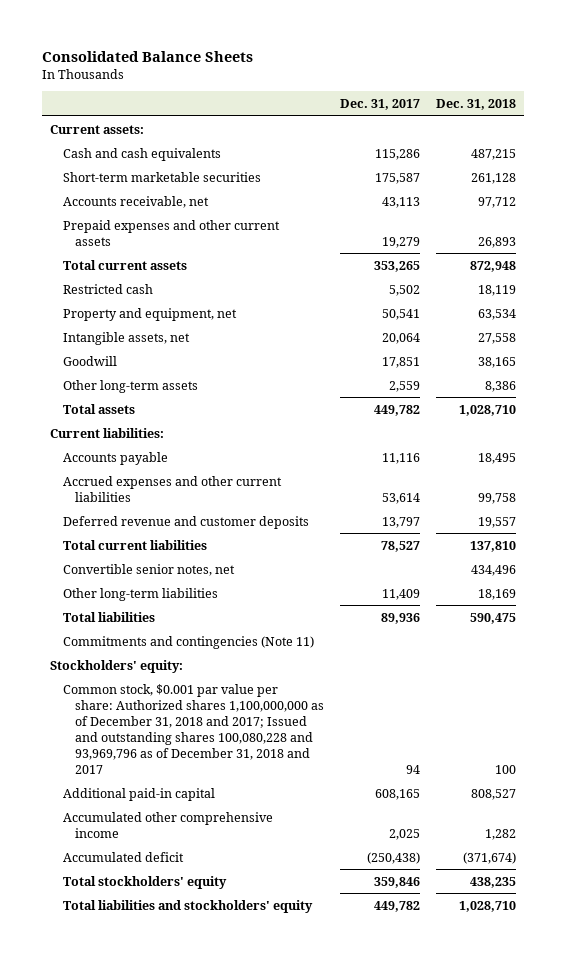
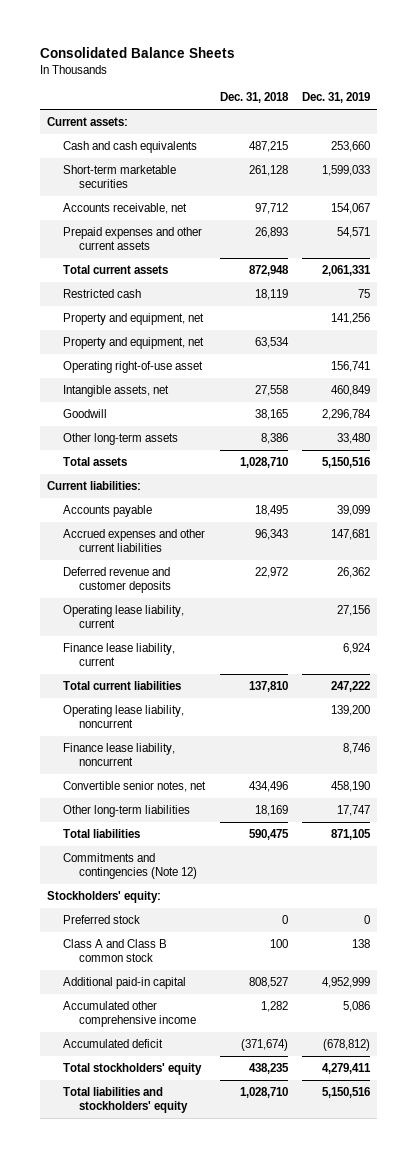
- | Dec. 31, 2017 | Dec. 31, 2018
+ | Dec. 31, 2018 | Dec. 31, 2019
+ Property and equipment, net | | 141,256
+ Operating right-of-use asset | | 156,741
- Accrued expenses and other current liabilities | 53,614 | 99,758
- Deferred revenue and customer deposits | 13,797 | 19,557
+ Accrued expenses and other current liabilities | 96,343 | 147,681
+ Deferred revenue and customer deposits | 22,972 | 26,362
+ Operating lease liability, current | | 27,156
+ Finance lease liability, current | | 6,924
+ Operating lease liability, noncurrent | | 139,200
+ Finance lease liability, noncurrent | | 8,746
- Commitments and contingencies (Note 11)
+ Commitments and contingencies (Note 12)
- Common stock, $0.001 par value per share: Authorized shares 1,100,000,000 as of December 31, 2018 and 2017; Issued and outstanding shares 100,080,228 and 93,969,796 as of December 31, 2018 and 2017 | 94 | 100
+ Preferred stock | 0 | 0
+ Class A and Class B common stock | 100 | 138

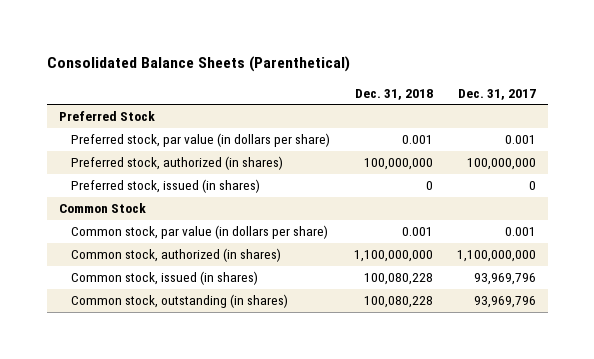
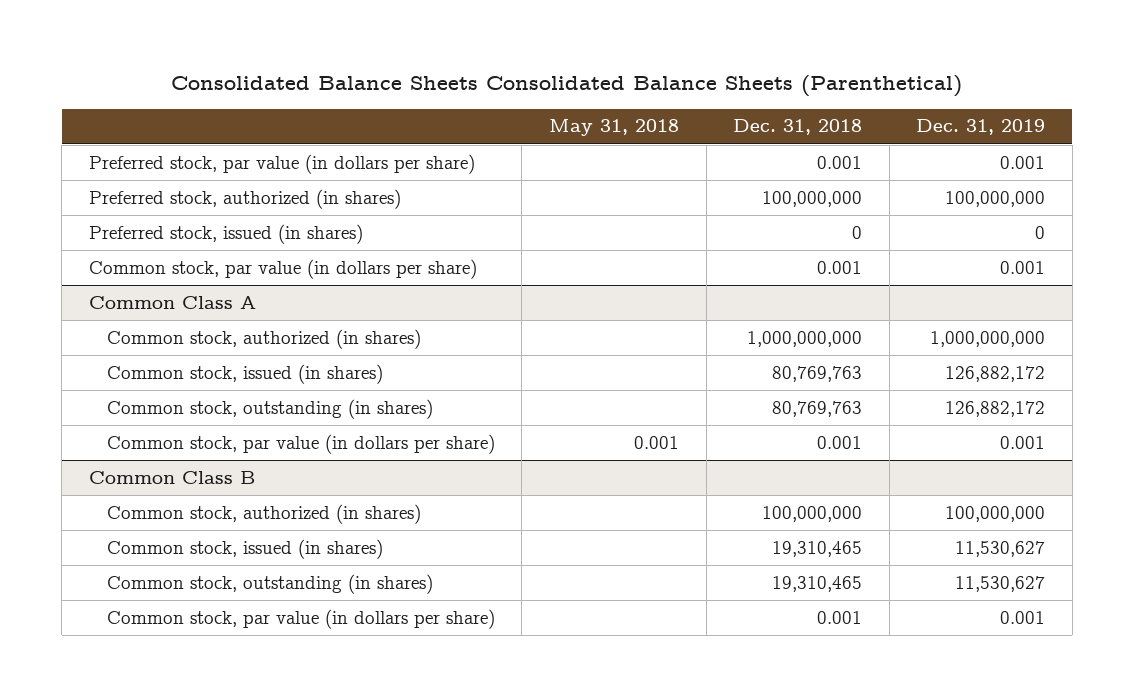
- Consolidated Balance Sheets (Parenthetical)
+ Consolidated Balance Sheets Consolidated Balance Sheets (Parenthetical)
- | Dec. 31, 2018 | Dec. 31, 2017
+ | May 31, 2018 | Dec. 31, 2018 | Dec. 31, 2019
- Preferred Stock
- Common Stock
- Common stock, authorized (in shares) | 1,100,000,000 | 1,100,000,000
- Common stock, issued (in shares) | 100,080,228 | 93,969,796
- Common stock, outstanding (in shares) | 100,080,228 | 93,969,796
+ Common Class A
+ Common stock, authorized (in shares) | | 1,000,000,000 | 1,000,000,000
+ Common stock, issued (in shares) | | 80,769,763 | 126,882,172
+ Common stock, outstanding (in shares) | | 80,769,763 | 126,882,172
+ Common stock, par value (in dollars per share) | 0.001 | 0.001 | 0.001
+ Common Class B
+ Common stock, authorized (in shares) | | 100,000,000 | 100,000,000
+ Common stock, issued (in shares) | | 19,310,465 | 11,530,627
+ Common stock, outstanding (in shares) | | 19,310,465 | 11,530,627
+ Common stock, par value (in dollars per share) | | 0.001 | 0.001

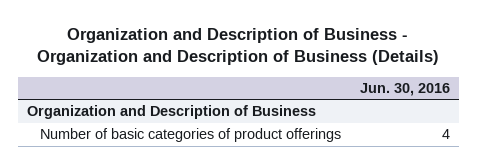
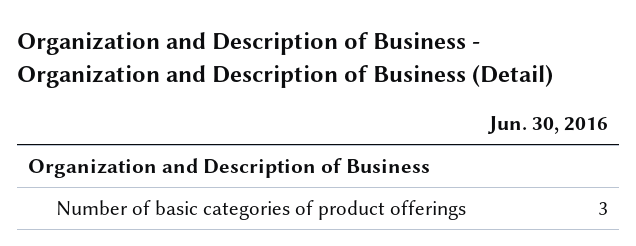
- Organization and Description of Business - Organization and Description of Business (Details)
+ Organization and Description of Business - Organization and Description of Business (Detail)
- Number of basic categories of product offerings | 4
+ Number of basic categories of product offerings | 3

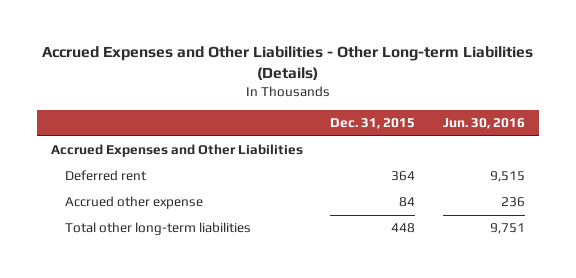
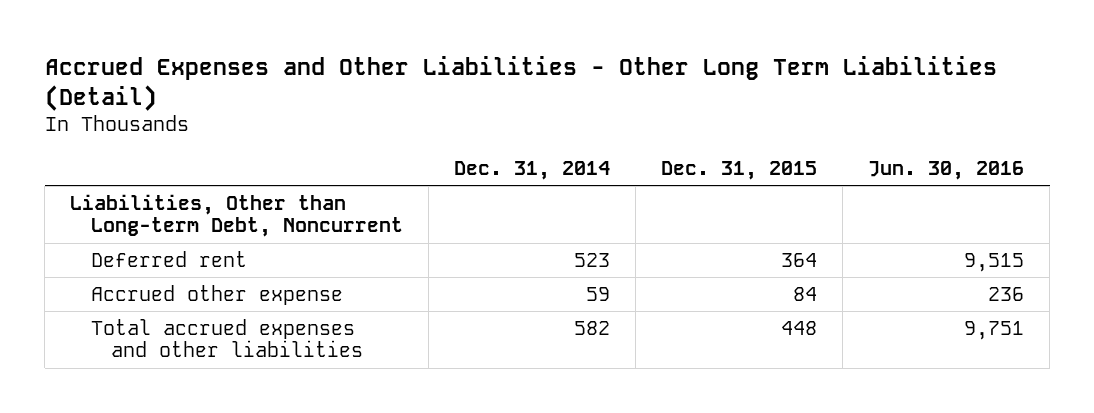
- Accrued Expenses and Other Liabilities - Other Long-term Liabilities (Details)
+ Accrued Expenses and Other Liabilities - Other Long Term Liabilities (Detail)
- | Dec. 31, 2015 | Jun. 30, 2016
+ | Dec. 31, 2014 | Dec. 31, 2015 | Jun. 30, 2016
- Accrued Expenses and Other Liabilities
+ Liabilities, Other than Long-term Debt, Noncurrent
- Total other long-term liabilities | 448 | 9,751
+ Total accrued expenses and other liabilities | 582 | 448 | 9,751

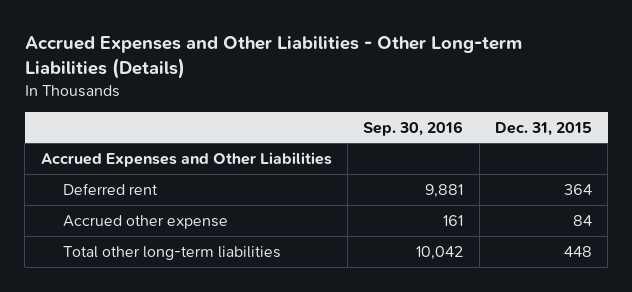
- Accrued Expenses and Other Liabilities - Other Long Term Liabilities (Detail)
+ Accrued Expenses and Other Liabilities - Other Long-term Liabilities (Details)
- | Dec. 31, 2014 | Dec. 31, 2015 | Jun. 30, 2016
+ | Sep. 30, 2016 | Dec. 31, 2015
- Liabilities, Other than Long-term Debt, Noncurrent
+ Accrued Expenses and Other Liabilities
- Total accrued expenses and other liabilities | 582 | 448 | 9,751
+ Total other long-term liabilities | 10,042 | 448

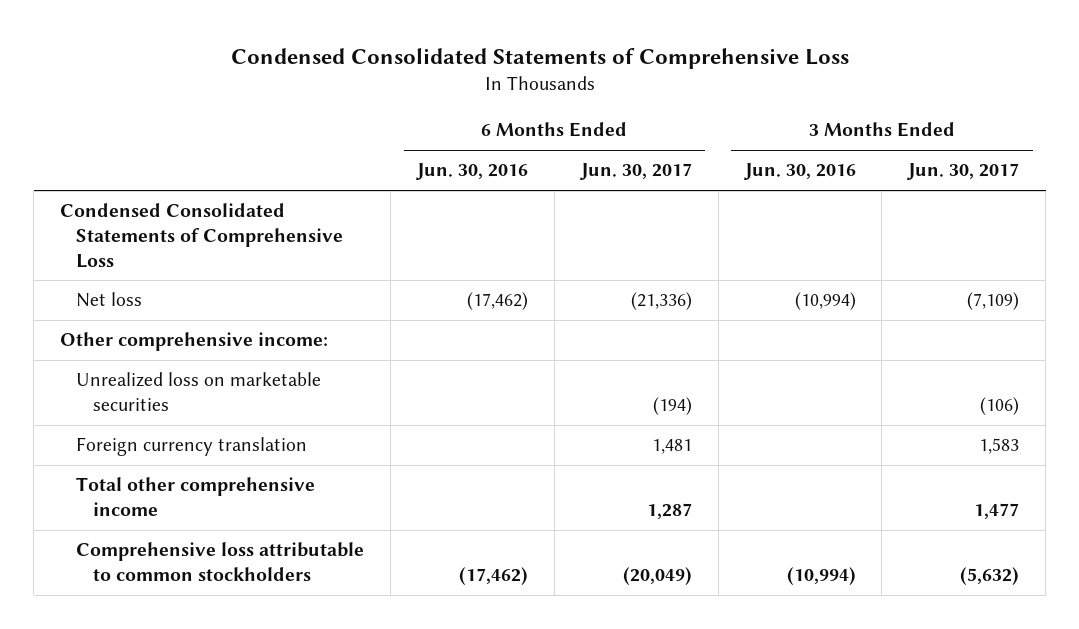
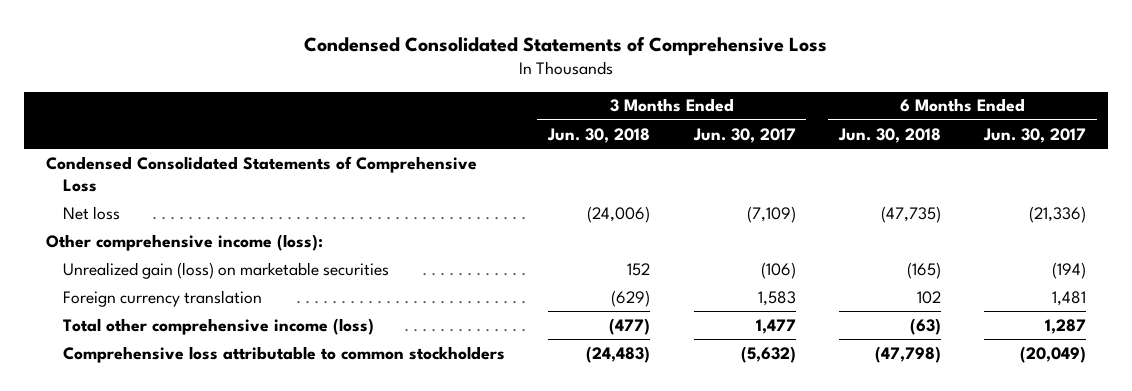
- | 6 Months Ended Jun. 30, 2016 | 6 Months Ended Jun. 30, 2017 | 3 Months Ended Jun. 30, 2016 | 3 Months Ended Jun. 30, 2017
+ | 3 Months Ended Jun. 30, 2018 | 3 Months Ended Jun. 30, 2017 | 6 Months Ended Jun. 30, 2018 | 6 Months Ended Jun. 30, 2017
- Other comprehensive income:
- Unrealized loss on marketable securities | | (194) | | (106)
+ Other comprehensive income (loss):
+ Unrealized gain (loss) on marketable securities | 152 | (106) | (165) | (194)
- Total other comprehensive income | | 1,287 | | 1,477
+ Total other comprehensive income (loss) | (477) | 1,477 | (63) | 1,287

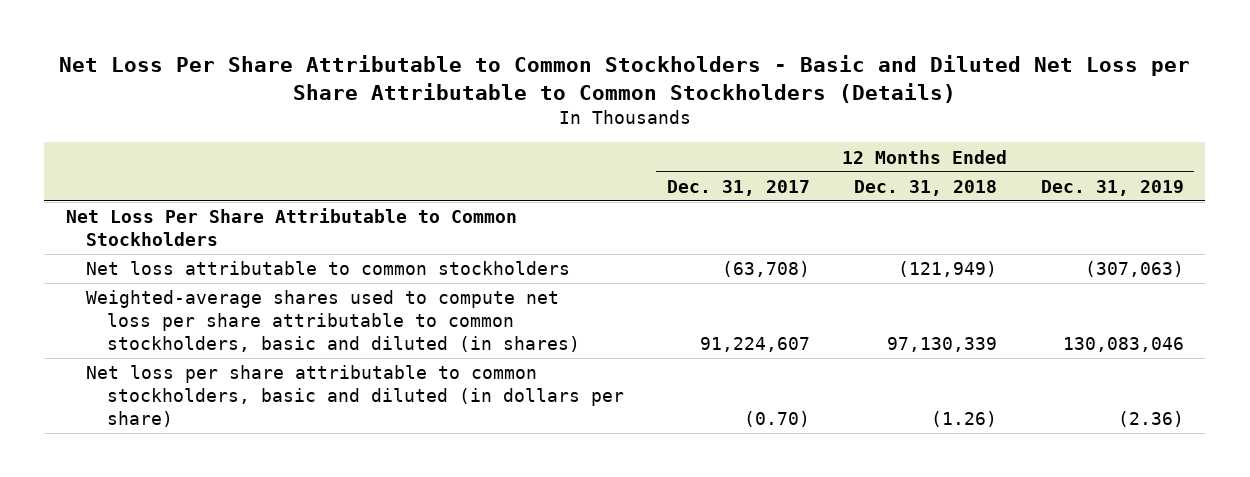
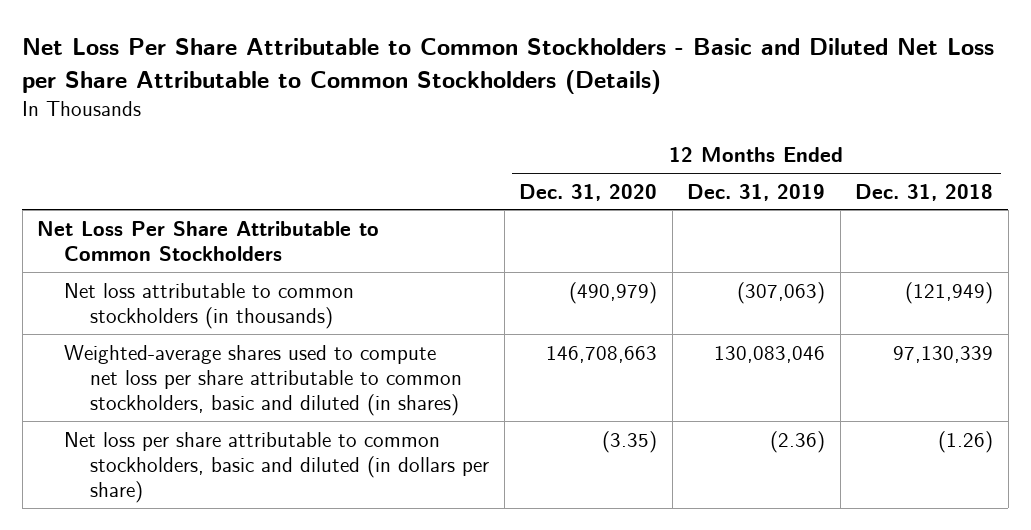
- | 12 Months Ended Dec. 31, 2017 | 12 Months Ended Dec. 31, 2018 | 12 Months Ended Dec. 31, 2019
+ | 12 Months Ended Dec. 31, 2020 | 12 Months Ended Dec. 31, 2019 | 12 Months Ended Dec. 31, 2018
- Net loss attributable to common stockholders | (63,708) | (121,949) | (307,063)
+ Net loss attributable to common stockholders (in thousands) | (490,979) | (307,063) | (121,949)

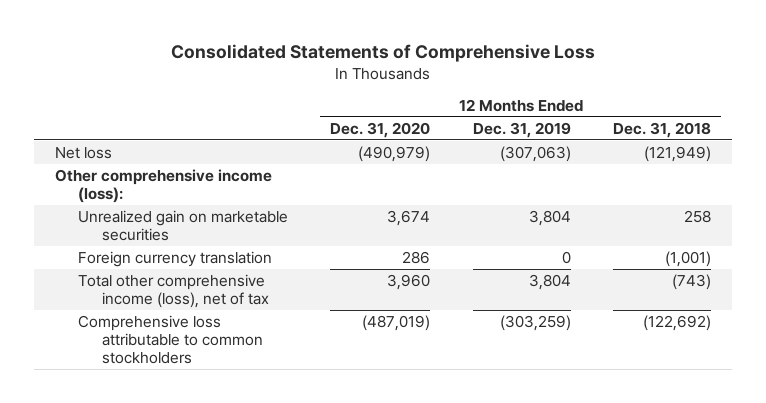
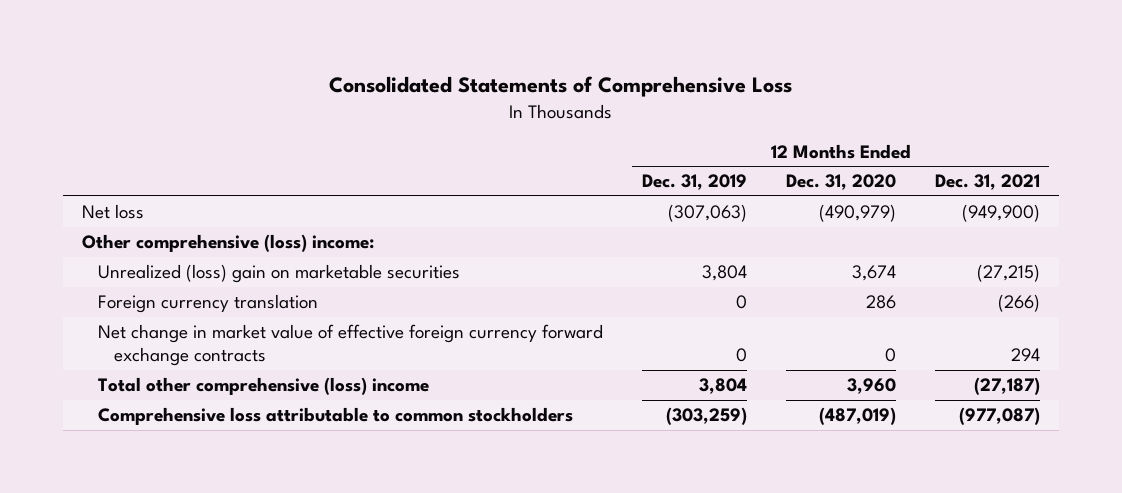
- | 12 Months Ended Dec. 31, 2020 | 12 Months Ended Dec. 31, 2019 | 12 Months Ended Dec. 31, 2018
+ | 12 Months Ended Dec. 31, 2019 | 12 Months Ended Dec. 31, 2020 | 12 Months Ended Dec. 31, 2021
- Other comprehensive income (loss):
- Unrealized gain on marketable securities | 3,674 | 3,804 | 258
+ Other comprehensive (loss) income:
+ Unrealized (loss) gain on marketable securities | 3,804 | 3,674 | (27,215)
- Total other comprehensive income (loss), net of tax | 3,960 | 3,804 | (743)
+ Net change in market value of effective foreign currency forward exchange contracts | 0 | 0 | 294
+ Total other comprehensive (loss) income | 3,804 | 3,960 | (27,187)

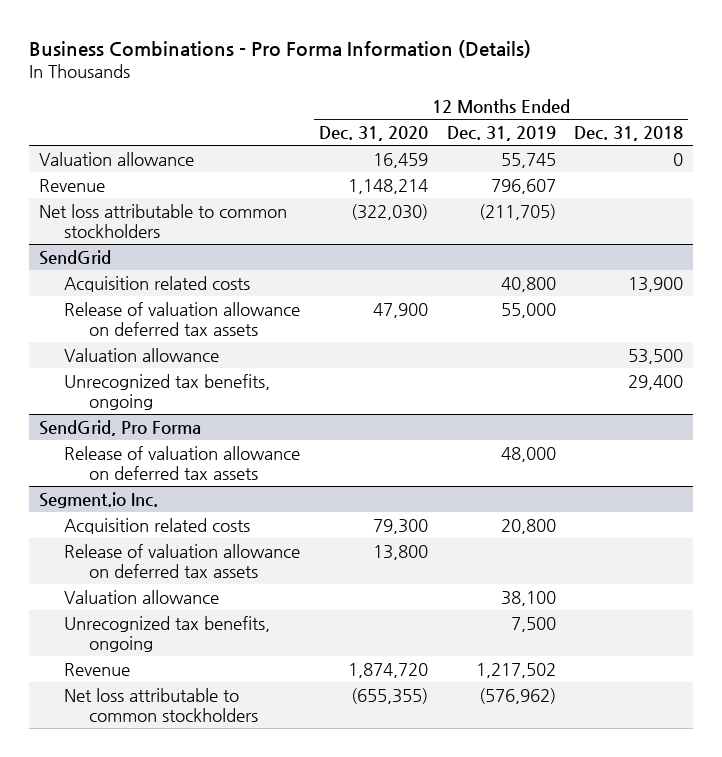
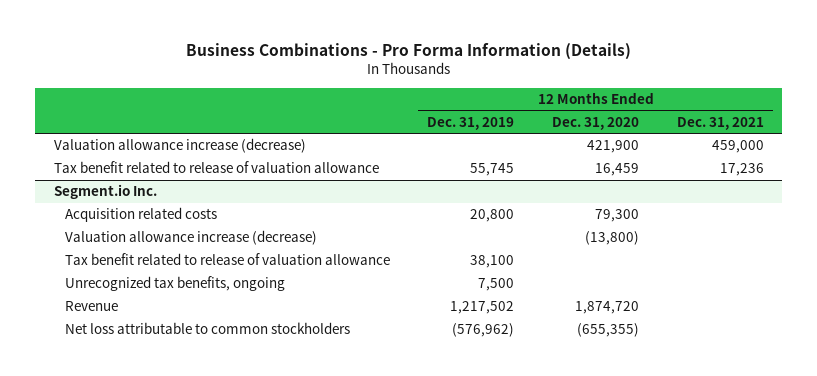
- | 12 Months Ended Dec. 31, 2020 | 12 Months Ended Dec. 31, 2019 | 12 Months Ended Dec. 31, 2018
+ | 12 Months Ended Dec. 31, 2019 | 12 Months Ended Dec. 31, 2020 | 12 Months Ended Dec. 31, 2021
- Valuation allowance | 16,459 | 55,745 | 0
- Revenue | 1,148,214 | 796,607 |
- Net loss attributable to common stockholders | (322,030) | (211,705) |
- SendGrid
- Acquisition related costs | | 40,800 | 13,900
- Release of valuation allowance on deferred tax assets | 47,900 | 55,000 |
- Valuation allowance | | | 53,500
- Unrecognized tax benefits, ongoing | | | 29,400
- SendGrid, Pro Forma
- Release of valuation allowance on deferred tax assets | | 48,000 |
+ Valuation allowance increase (decrease) | | 421,900 | 459,000
+ Tax benefit related to release of valuation allowance | 55,745 | 16,459 | 17,236
@ Segment.io Inc.
- Release of valuation allowance on deferred tax assets | 13,800 | |
- Valuation allowance | | 38,100 |
+ Valuation allowance increase (decrease) | | (13,800) |
+ Tax benefit related to release of valuation allowance | 38,100 | |

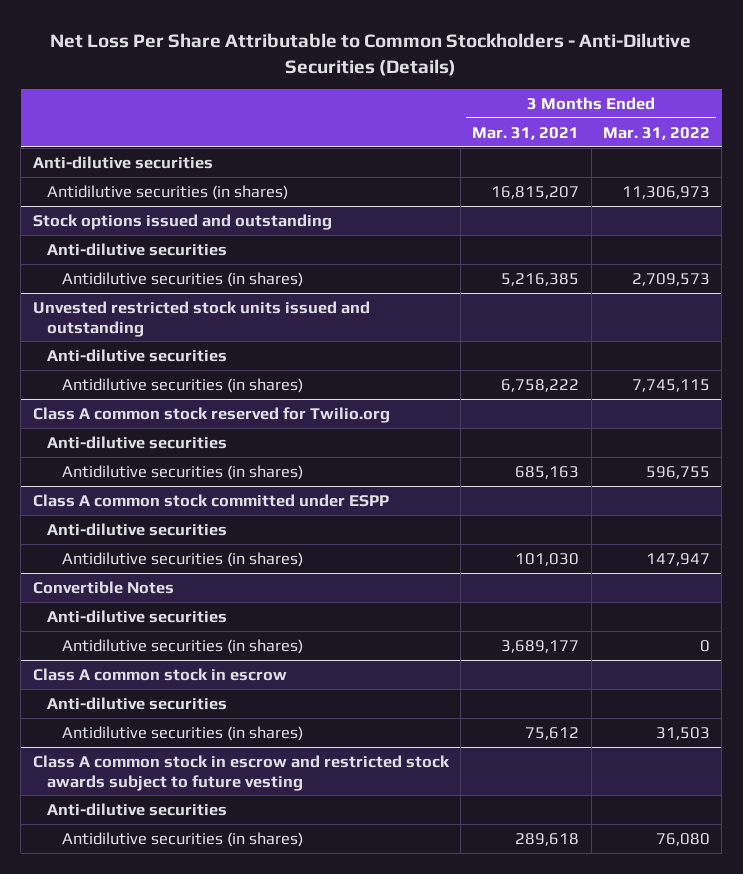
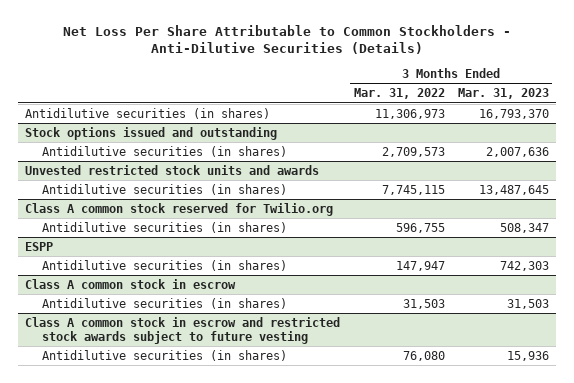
- | 3 Months Ended Mar. 31, 2021 | 3 Months Ended Mar. 31, 2022
+ | 3 Months Ended Mar. 31, 2022 | 3 Months Ended Mar. 31, 2023
- Anti-dilutive securities
@ Stock options issued and outstanding
- Anti-dilutive securities
- Unvested restricted stock units issued and outstanding
- Anti-dilutive securities
+ Unvested restricted stock units and awards
@ Class A common stock reserved for Twilio.org
- Anti-dilutive securities
- Class A common stock committed under ESPP
- Anti-dilutive securities
+ ESPP
- Convertible Notes
- Anti-dilutive securities
- Antidilutive securities (in shares) | 3,689,177 | 0
@ Class A common stock in escrow
- Anti-dilutive securities
@ Class A common stock in escrow and restricted stock awards subject to future vesting
- Anti-dilutive securities

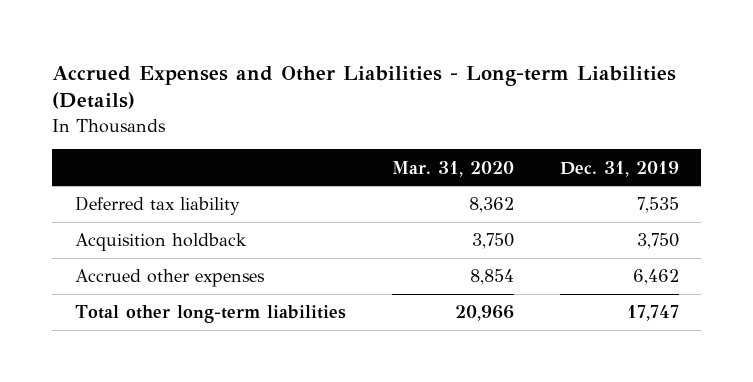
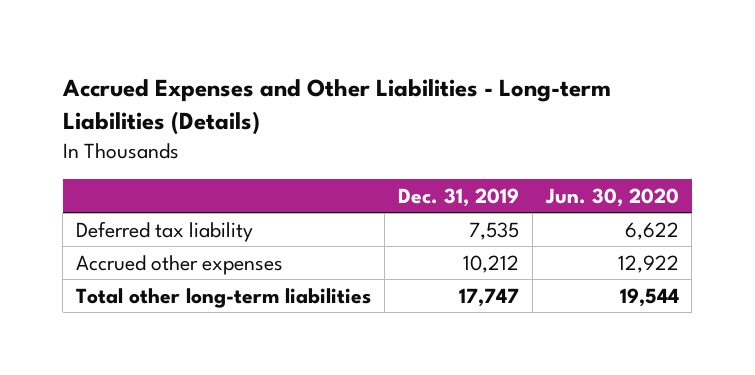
- | Mar. 31, 2020 | Dec. 31, 2019
+ | Dec. 31, 2019 | Jun. 30, 2020
- Acquisition holdback | 3,750 | 3,750
- Accrued other expenses | 8,854 | 6,462
+ Accrued other expenses | 10,212 | 12,922

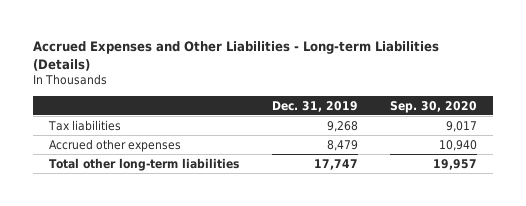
- | Dec. 31, 2019 | Jun. 30, 2020
+ | Dec. 31, 2019 | Sep. 30, 2020
- Deferred tax liability | 7,535 | 6,622
- Accrued other expenses | 10,212 | 12,922
+ Tax liabilities | 9,268 | 9,017
+ Accrued other expenses | 8,479 | 10,940

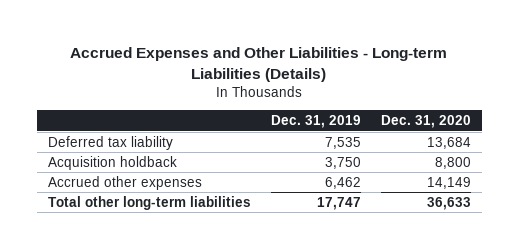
- | Dec. 31, 2019 | Sep. 30, 2020
+ | Dec. 31, 2019 | Dec. 31, 2020
- Tax liabilities | 9,268 | 9,017
- Accrued other expenses | 8,479 | 10,940
+ Deferred tax liability | 7,535 | 13,684
+ Acquisition holdback | 3,750 | 8,800
+ Accrued other expenses | 6,462 | 14,149

